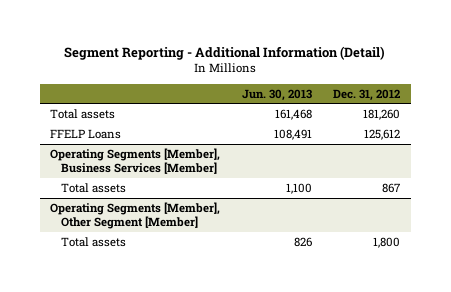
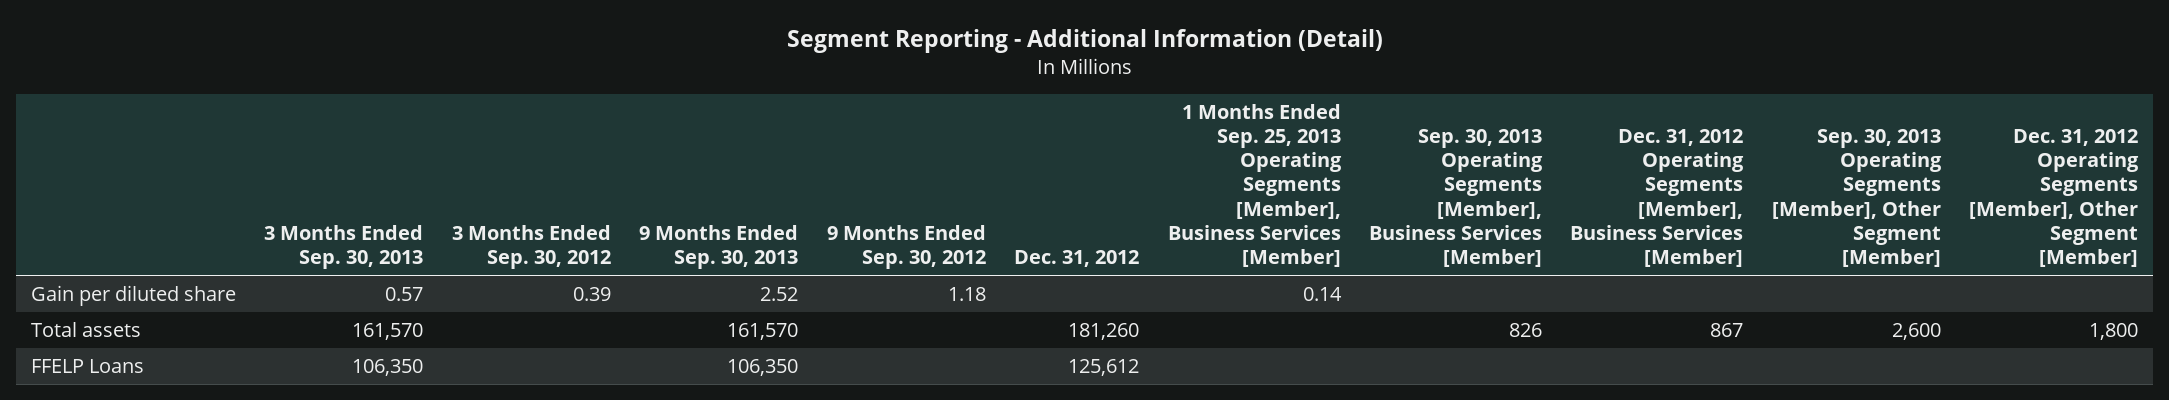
- | Jun. 30, 2013 | Dec. 31, 2012
+ | 3 Months Ended Sep. 30, 2013 | 3 Months Ended Sep. 30, 2012 | 9 Months Ended Sep. 30, 2013 | 9 Months Ended Sep. 30, 2012 | Dec. 31, 2012 | 1 Months Ended Sep. 25, 2013 Operating Segments [Member], Business Services [Member] | Sep. 30, 2013 Operating Segments [Member], Business Services [Member] | Dec. 31, 2012 Operating Segments [Member], Business Services [Member] | Sep. 30, 2013 Operating Segments [Member], Other Segment [Member] | Dec. 31, 2012 Operating Segments [Member], Other Segment [Member]
+ Gain per diluted share | 0.57 | 0.39 | 2.52 | 1.18 | | 0.14 | | | |
- Operating Segments [Member], Business Services [Member]
- Total assets | 1,100 | 867
- Operating Segments [Member], Other Segment [Member]
- Total assets | 826 | 1,800

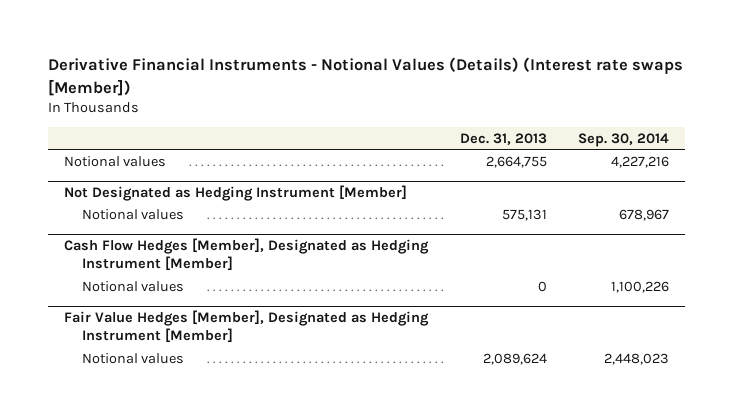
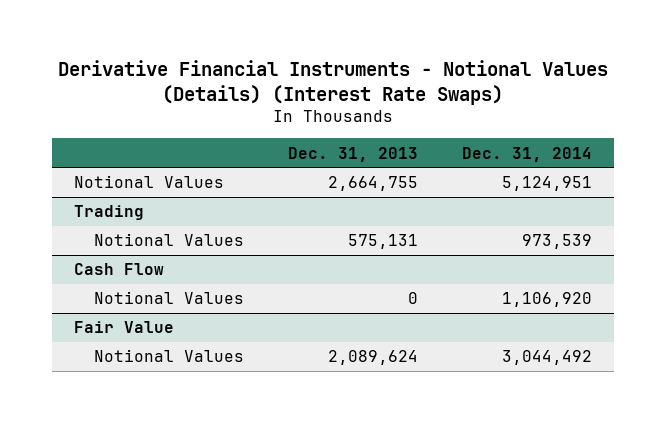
- Derivative Financial Instruments - Notional Values (Details) (Interest rate swaps [Member])
+ Derivative Financial Instruments - Notional Values (Details) (Interest Rate Swaps)
- | Dec. 31, 2013 | Sep. 30, 2014
+ | Dec. 31, 2013 | Dec. 31, 2014
- Notional values | 2,664,755 | 4,227,216
- Not Designated as Hedging Instrument [Member]
- Notional values | 575,131 | 678,967
- Cash Flow Hedges [Member], Designated as Hedging Instrument [Member]
- Notional values | 0 | 1,100,226
- Fair Value Hedges [Member], Designated as Hedging Instrument [Member]
- Notional values | 2,089,624 | 2,448,023
+ Notional Values | 2,664,755 | 5,124,951
+ Trading
+ Notional Values | 575,131 | 973,539
+ Cash Flow
+ Notional Values | 0 | 1,106,920
+ Fair Value
+ Notional Values | 2,089,624 | 3,044,492

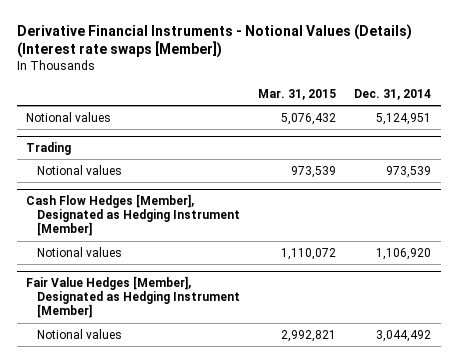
- Derivative Financial Instruments - Notional Values (Details) (Interest Rate Swaps)
+ Derivative Financial Instruments - Notional Values (Details) (Interest rate swaps [Member])
- | Dec. 31, 2013 | Dec. 31, 2014
+ | Mar. 31, 2015 | Dec. 31, 2014
- Notional Values | 2,664,755 | 5,124,951
+ Notional values | 5,076,432 | 5,124,951
@ Trading
- Notional Values | 575,131 | 973,539
- Cash Flow
- Notional Values | 0 | 1,106,920
- Fair Value
- Notional Values | 2,089,624 | 3,044,492
@ Trading
+ Notional values | 973,539 | 973,539
+ Cash Flow Hedges [Member], Designated as Hedging Instrument [Member]
+ Notional values | 1,110,072 | 1,106,920
+ Fair Value Hedges [Member], Designated as Hedging Instrument [Member]
+ Notional values | 2,992,821 | 3,044,492

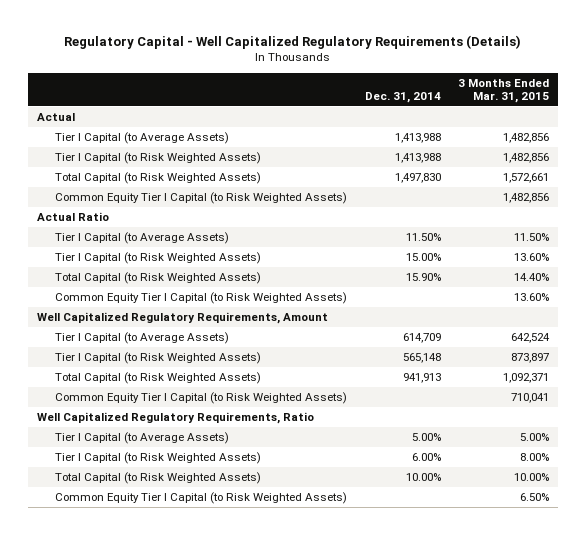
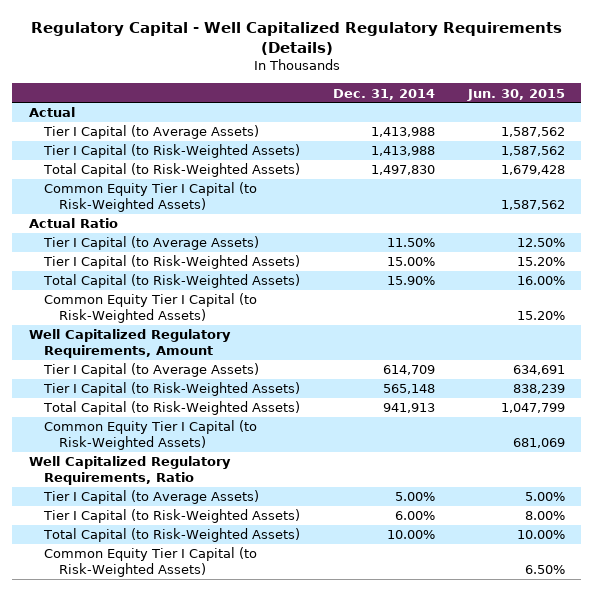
- | Dec. 31, 2014 | 3 Months Ended Mar. 31, 2015
+ | Dec. 31, 2014 | Jun. 30, 2015
- Tier I Capital (to Risk Weighted Assets) | 1,413,988 | 1,482,856
- Total Capital (to Risk Weighted Assets) | 1,497,830 | 1,572,661
- Common Equity Tier I Capital (to Risk Weighted Assets) | | 1,482,856
+ Tier I Capital (to Risk-Weighted Assets) | 1,413,988 | 1,587,562
+ Total Capital (to Risk-Weighted Assets) | 1,497,830 | 1,679,428
+ Common Equity Tier I Capital (to Risk-Weighted Assets) | | 1,587,562
- Tier I Capital (to Risk Weighted Assets) | 15.00% | 13.60%
- Total Capital (to Risk Weighted Assets) | 15.90% | 14.40%
- Common Equity Tier I Capital (to Risk Weighted Assets) | | 13.60%
+ Tier I Capital (to Risk-Weighted Assets) | 15.00% | 15.20%
+ Total Capital (to Risk-Weighted Assets) | 15.90% | 16.00%
+ Common Equity Tier I Capital (to Risk-Weighted Assets) | | 15.20%
- Tier I Capital (to Risk Weighted Assets) | 565,148 | 873,897
- Total Capital (to Risk Weighted Assets) | 941,913 | 1,092,371
- Common Equity Tier I Capital (to Risk Weighted Assets) | | 710,041
+ Tier I Capital (to Risk-Weighted Assets) | 565,148 | 838,239
+ Total Capital (to Risk-Weighted Assets) | 941,913 | 1,047,799
+ Common Equity Tier I Capital (to Risk-Weighted Assets) | | 681,069
- Tier I Capital (to Risk Weighted Assets) | 6.00% | 8.00%
- Total Capital (to Risk Weighted Assets) | 10.00% | 10.00%
- Common Equity Tier I Capital (to Risk Weighted Assets) | | 6.50%
+ Tier I Capital (to Risk-Weighted Assets) | 6.00% | 8.00%
+ Total Capital (to Risk-Weighted Assets) | 10.00% | 10.00%
+ Common Equity Tier I Capital (to Risk-Weighted Assets) | | 6.50%

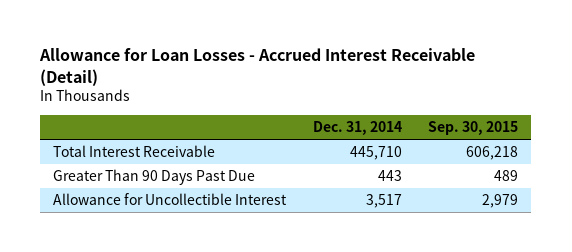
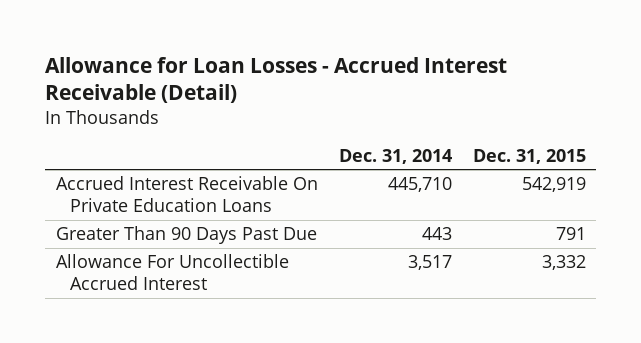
- | Dec. 31, 2014 | Sep. 30, 2015
+ | Dec. 31, 2014 | Dec. 31, 2015
- Total Interest Receivable | 445,710 | 606,218
+ Accrued Interest Receivable On Private Education Loans | 445,710 | 542,919
- Allowance for Uncollectible Interest | 3,517 | 2,979
+ Allowance For Uncollectible Accrued Interest | 3,517 | 3,332

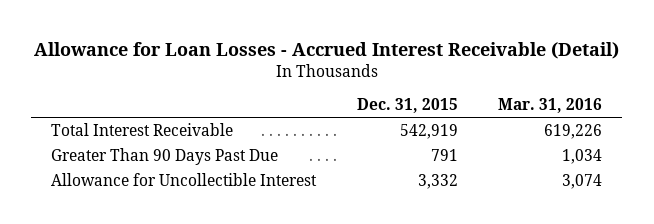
- | Dec. 31, 2014 | Dec. 31, 2015
+ | Dec. 31, 2015 | Mar. 31, 2016
- Accrued Interest Receivable On Private Education Loans | 445,710 | 542,919
+ Total Interest Receivable | 542,919 | 619,226
- Allowance For Uncollectible Accrued Interest | 3,517 | 3,332
+ Allowance for Uncollectible Interest | 3,332 | 3,074

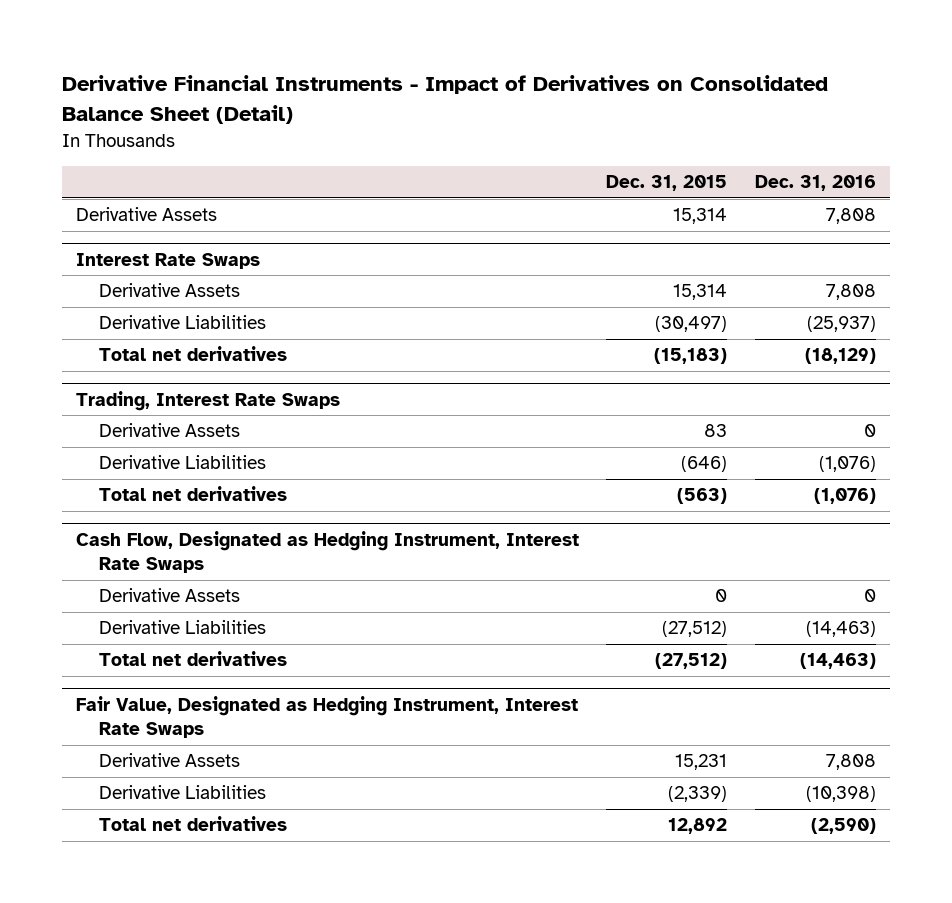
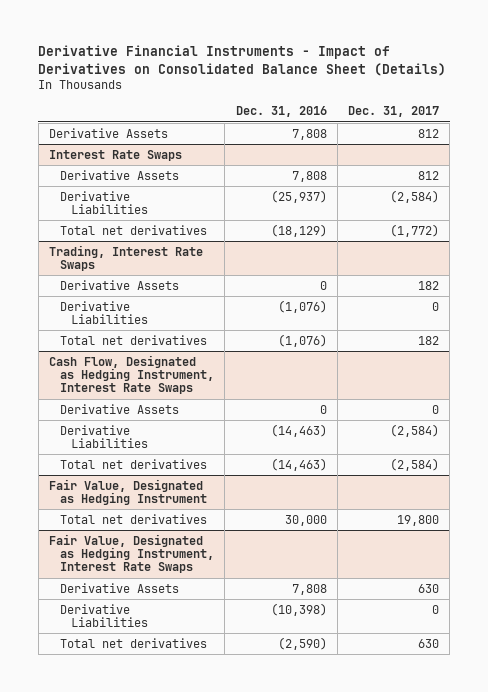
- Derivative Financial Instruments - Impact of Derivatives on Consolidated Balance Sheet (Detail)
+ Derivative Financial Instruments - Impact of Derivatives on Consolidated Balance Sheet (Details)
- | Dec. 31, 2015 | Dec. 31, 2016
+ | Dec. 31, 2016 | Dec. 31, 2017
+ Fair Value, Designated as Hedging Instrument
+ Total net derivatives | 30,000 | 19,800

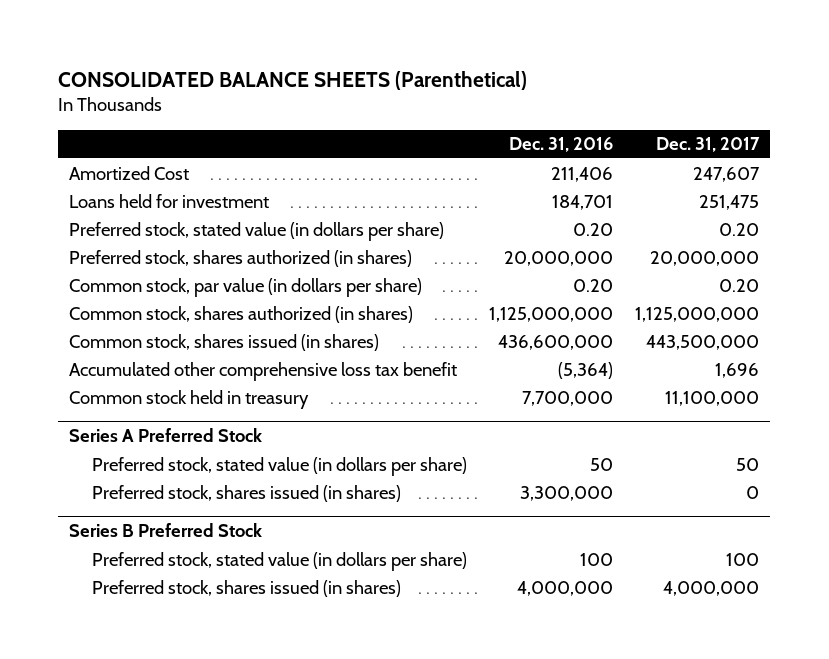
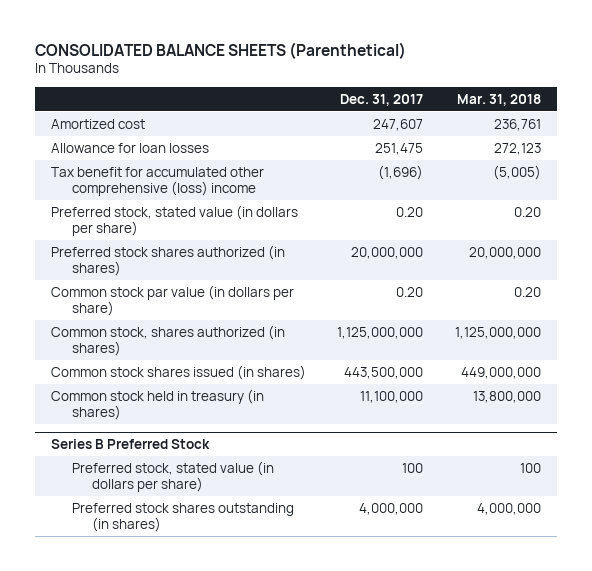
- | Dec. 31, 2016 | Dec. 31, 2017
+ | Dec. 31, 2017 | Mar. 31, 2018
- Amortized Cost | 211,406 | 247,607
- Loans held for investment | 184,701 | 251,475
+ Amortized cost | 247,607 | 236,761
+ Allowance for loan losses | 251,475 | 272,123
+ Tax benefit for accumulated other comprehensive (loss) income | (1,696) | (5,005)
- Preferred stock, shares authorized (in shares) | 20,000,000 | 20,000,000
- Common stock, par value (in dollars per share) | 0.20 | 0.20
+ Preferred stock shares authorized (in shares) | 20,000,000 | 20,000,000
+ Common stock par value (in dollars per share) | 0.20 | 0.20
- Common stock, shares issued (in shares) | 436,600,000 | 443,500,000
- Accumulated other comprehensive loss tax benefit | (5,364) | 1,696
- Common stock held in treasury | 7,700,000 | 11,100,000
- Series A Preferred Stock
- Preferred stock, stated value (in dollars per share) | 50 | 50
- Preferred stock, shares issued (in shares) | 3,300,000 | 0
+ Common stock shares issued (in shares) | 443,500,000 | 449,000,000
+ Common stock held in treasury (in shares) | 11,100,000 | 13,800,000
@ Series B Preferred Stock
- Preferred stock, shares issued (in shares) | 4,000,000 | 4,000,000
+ Preferred stock shares outstanding (in shares) | 4,000,000 | 4,000,000

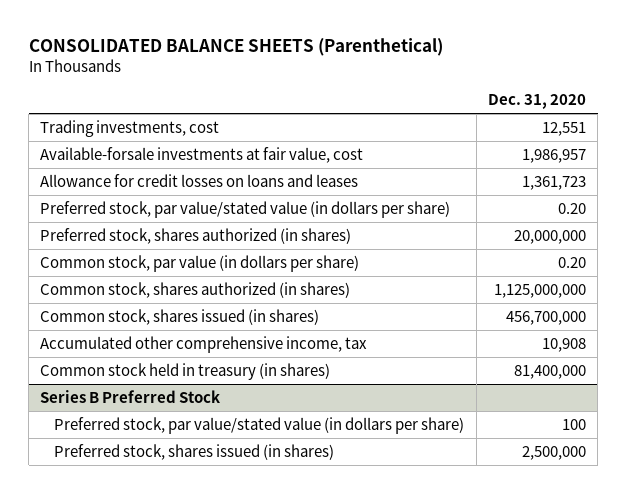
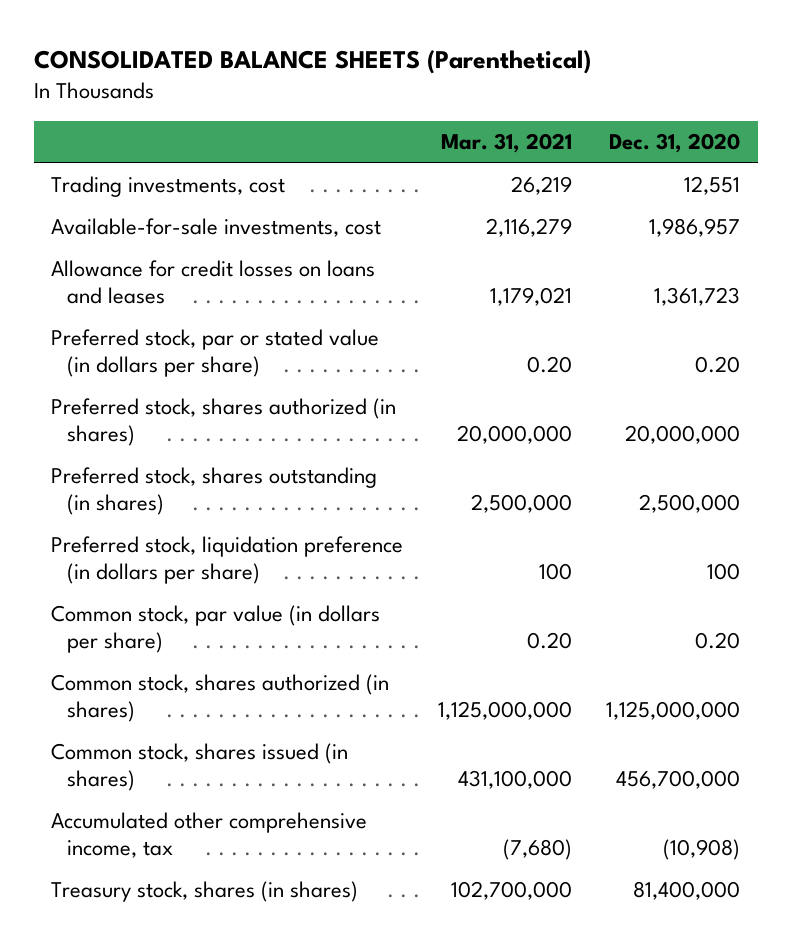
- | Dec. 31, 2020
+ | Mar. 31, 2021 | Dec. 31, 2020
- Available-forsale investments at fair value, cost | 1,986,957
+ Available-for-sale investments, cost | 2,116,279 | 1,986,957
- Preferred stock, par value/stated value (in dollars per share) | 0.20
+ Preferred stock, par or stated value (in dollars per share) | 0.20 | 0.20
+ Preferred stock, shares outstanding (in shares) | 2,500,000 | 2,500,000
+ Preferred stock, liquidation preference (in dollars per share) | 100 | 100
- Accumulated other comprehensive income, tax | 10,908
- Common stock held in treasury (in shares) | 81,400,000
- Series B Preferred Stock
- Preferred stock, par value/stated value (in dollars per share) | 100
- Preferred stock, shares issued (in shares) | 2,500,000
+ Accumulated other comprehensive income, tax | (7,680) | (10,908)
+ Treasury stock, shares (in shares) | 102,700,000 | 81,400,000

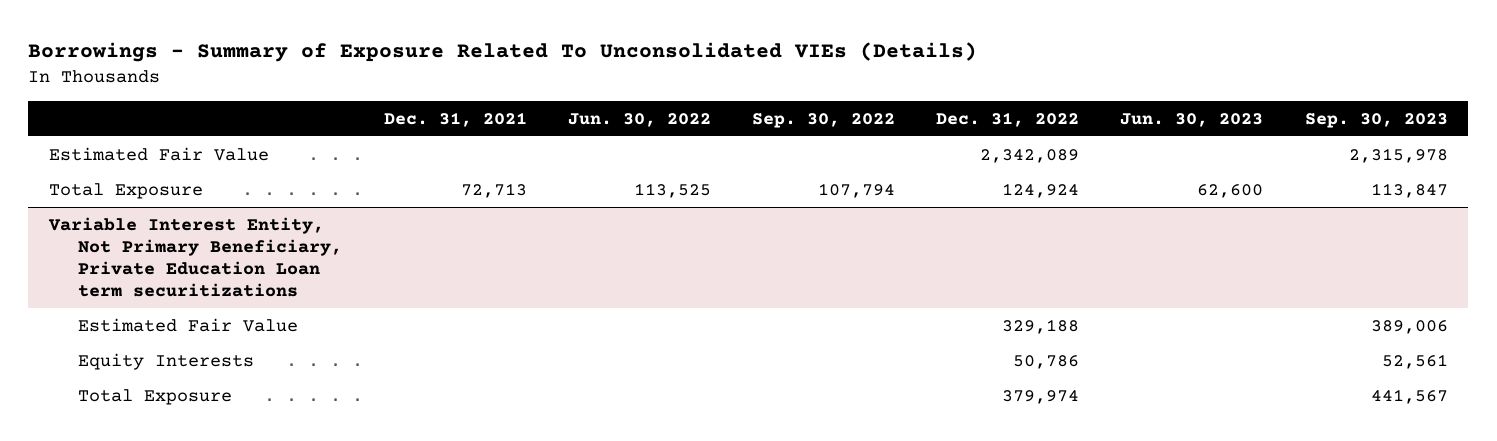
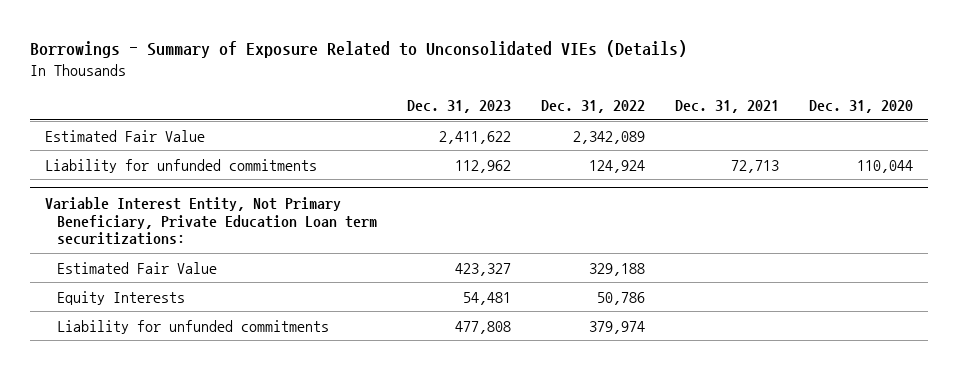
- Borrowings - Summary of Exposure Related To Unconsolidated VIEs (Details)
+ Borrowings - Summary of Exposure Related to Unconsolidated VIEs (Details)
- | Dec. 31, 2021 | Jun. 30, 2022 | Sep. 30, 2022 | Dec. 31, 2022 | Jun. 30, 2023 | Sep. 30, 2023
+ | Dec. 31, 2023 | Dec. 31, 2022 | Dec. 31, 2021 | Dec. 31, 2020
- Total Exposure | 72,713 | 113,525 | 107,794 | 124,924 | 62,600 | 113,847
- Variable Interest Entity, Not Primary Beneficiary, Private Education Loan term securitizations
+ Liability for unfunded commitments | 112,962 | 124,924 | 72,713 | 110,044
+ Variable Interest Entity, Not Primary Beneficiary, Private Education Loan term securitizations:
- Total Exposure | | | | 379,974 | | 441,567
+ Liability for unfunded commitments | 477,808 | 379,974 | |

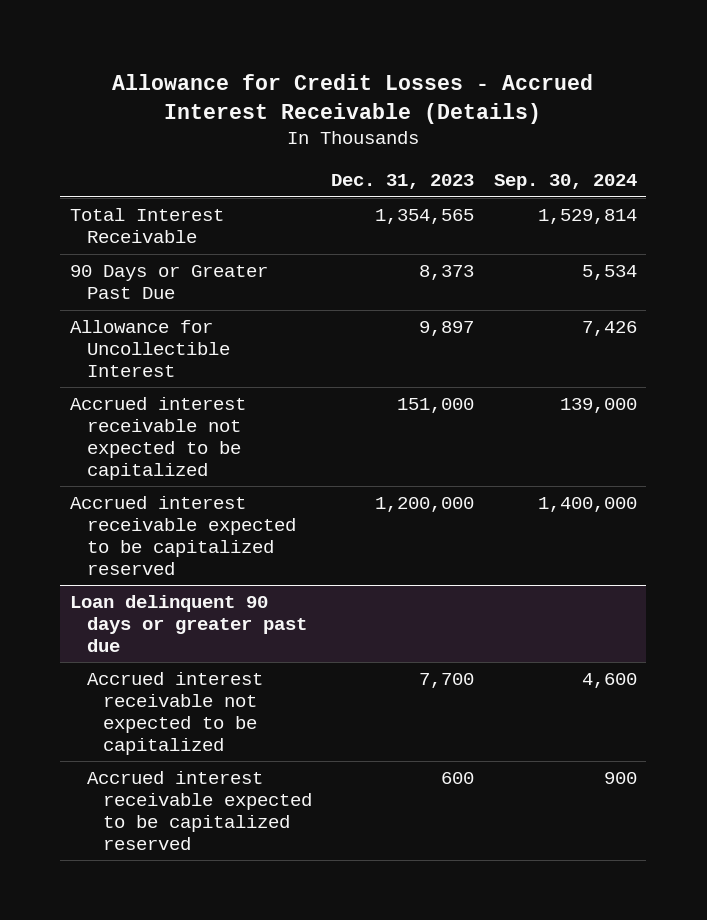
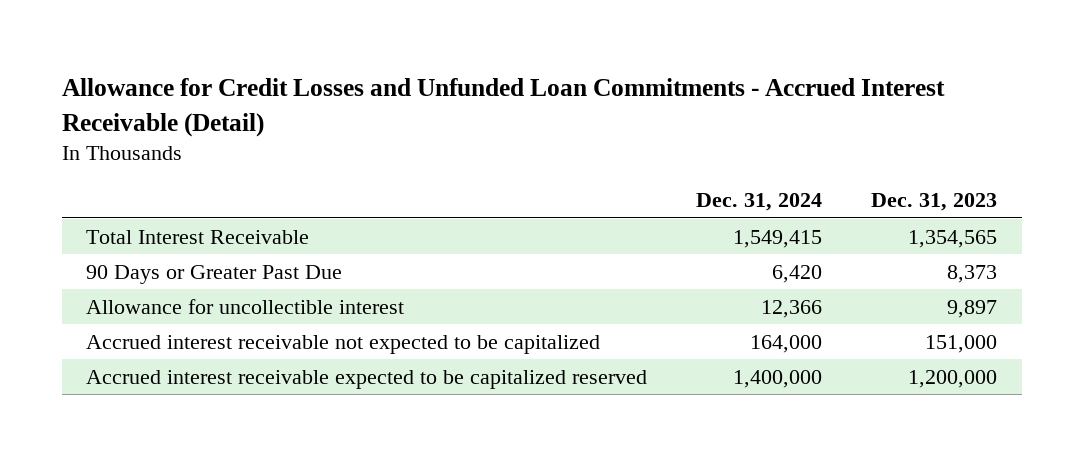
- Allowance for Credit Losses - Accrued Interest Receivable (Details)
+ Allowance for Credit Losses and Unfunded Loan Commitments - Accrued Interest Receivable (Detail)
- | Dec. 31, 2023 | Sep. 30, 2024
+ | Dec. 31, 2024 | Dec. 31, 2023
- Allowance for Uncollectible Interest | 9,897 | 7,426
+ Allowance for uncollectible interest | 12,366 | 9,897
- Loan delinquent 90 days or greater past due
- Accrued interest receivable not expected to be capitalized | 7,700 | 4,600
- Accrued interest receivable expected to be capitalized reserved | 600 | 900

